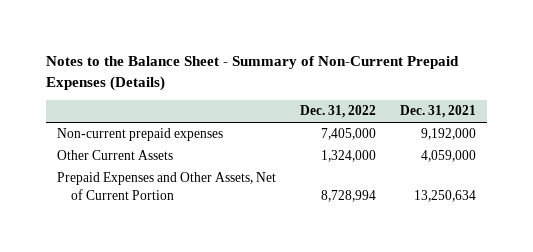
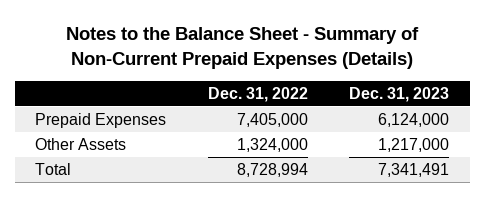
- | Dec. 31, 2022 | Dec. 31, 2021
+ | Dec. 31, 2022 | Dec. 31, 2023
- Non-current prepaid expenses | 7,405,000 | 9,192,000
- Other Current Assets | 1,324,000 | 4,059,000
- Prepaid Expenses and Other Assets, Net of Current Portion | 8,728,994 | 13,250,634
+ Prepaid Expenses | 7,405,000 | 6,124,000
+ Other Assets | 1,324,000 | 1,217,000
+ Total | 8,728,994 | 7,341,491

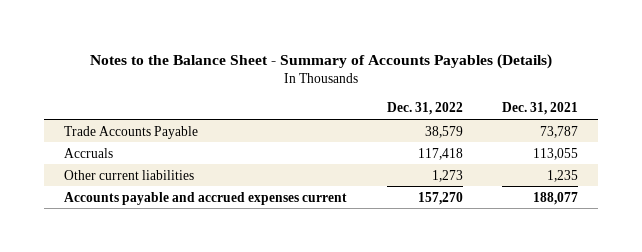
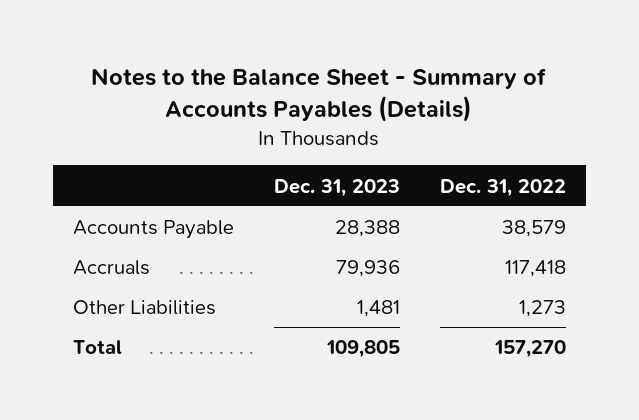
- | Dec. 31, 2022 | Dec. 31, 2021
+ | Dec. 31, 2023 | Dec. 31, 2022
- Trade Accounts Payable | 38,579 | 73,787
+ Accounts Payable | 28,388 | 38,579
- Other current liabilities | 1,273 | 1,235
- Accounts payable and accrued expenses current | 157,270 | 188,077
+ Other Liabilities | 1,481 | 1,273
+ Total | 109,805 | 157,270

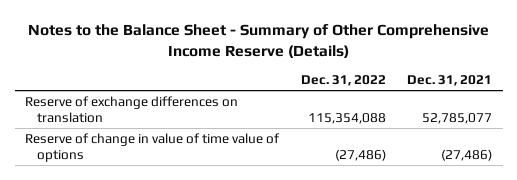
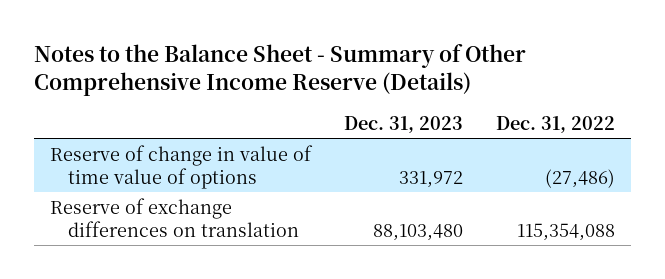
- | Dec. 31, 2022 | Dec. 31, 2021
+ | Dec. 31, 2023 | Dec. 31, 2022
moved down: Reserve of exchange differences on translation | 88,103,480 | 115,354,088

